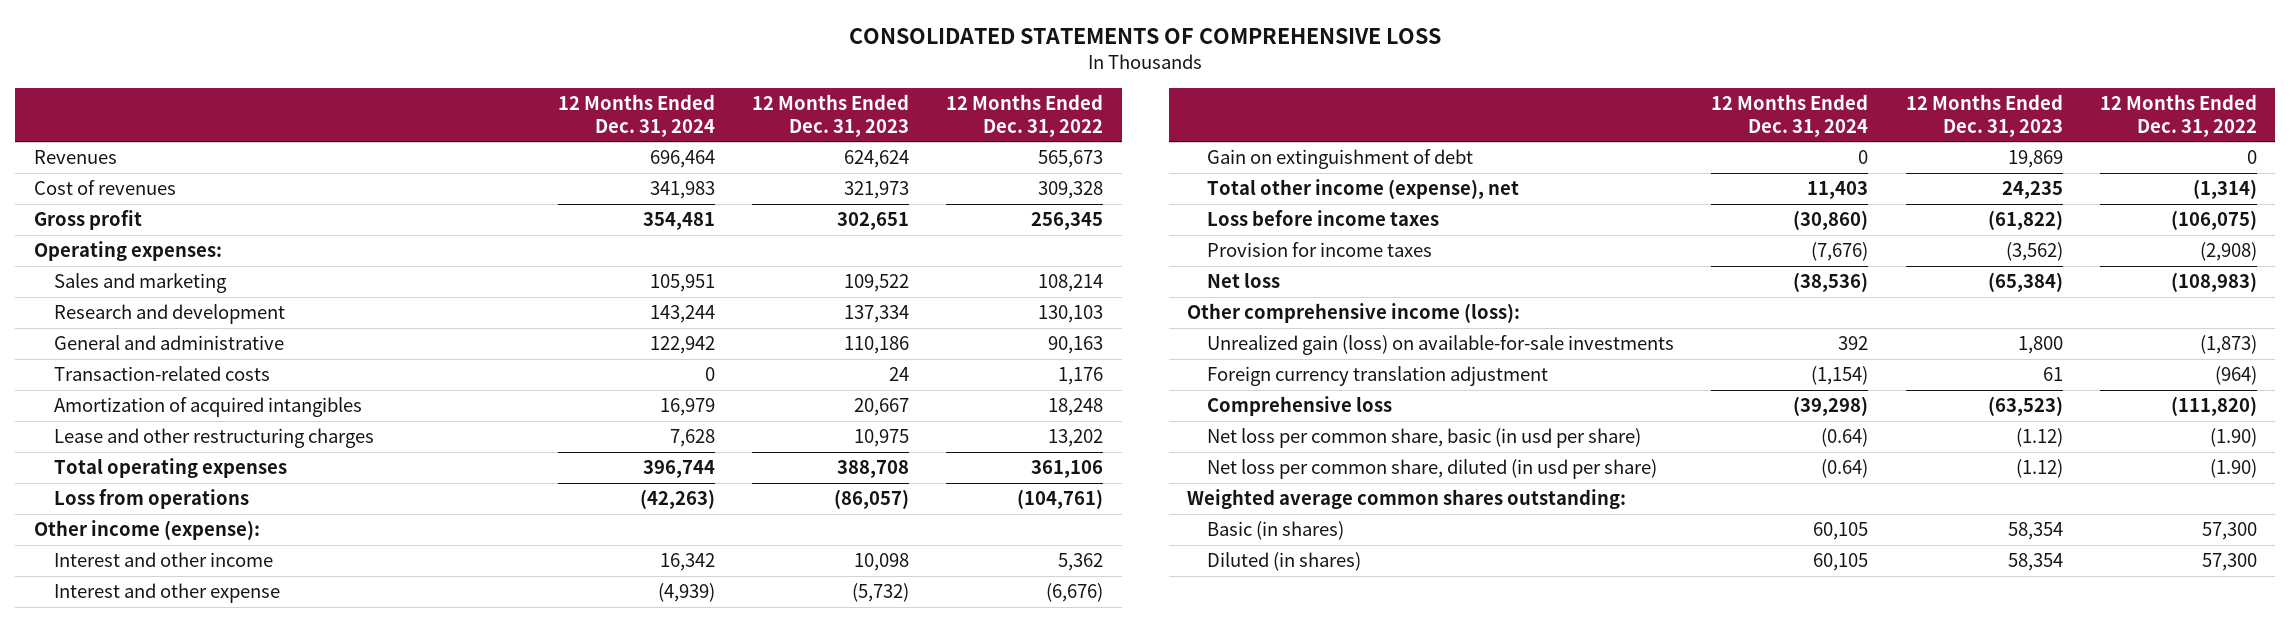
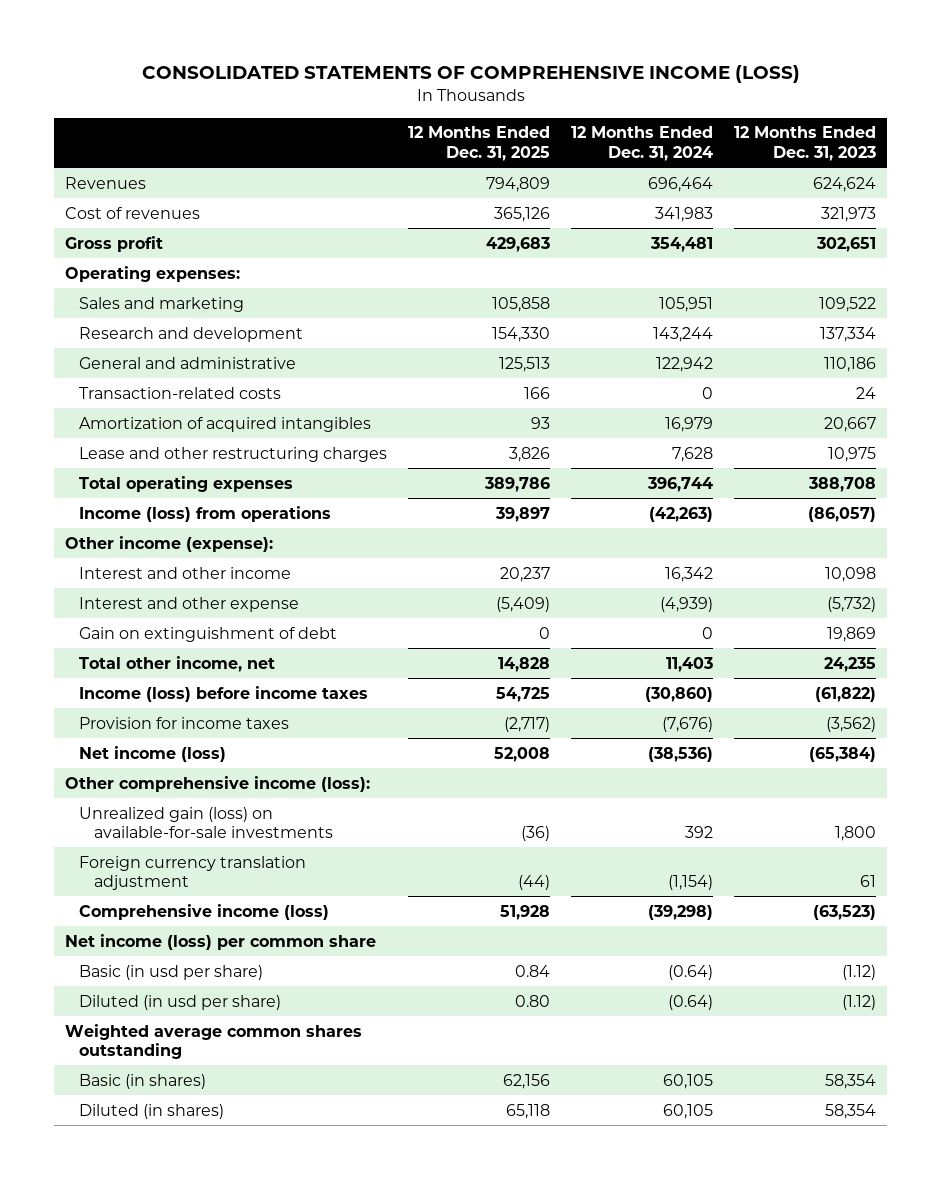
- CONSOLIDATED STATEMENTS OF COMPREHENSIVE LOSS
+ CONSOLIDATED STATEMENTS OF COMPREHENSIVE INCOME (LOSS)
- | 12 Months Ended Dec. 31, 2024 | 12 Months Ended Dec. 31, 2023 | 12 Months Ended Dec. 31, 2022
+ | 12 Months Ended Dec. 31, 2025 | 12 Months Ended Dec. 31, 2024 | 12 Months Ended Dec. 31, 2023
- Loss from operations | (42,263) | (86,057) | (104,761)
+ Income (loss) from operations | 39,897 | (42,263) | (86,057)
- Total other income (expense), net | 11,403 | 24,235 | (1,314)
- Loss before income taxes | (30,860) | (61,822) | (106,075)
+ Total other income, net | 14,828 | 11,403 | 24,235
+ Income (loss) before income taxes | 54,725 | (30,860) | (61,822)
- Net loss | (38,536) | (65,384) | (108,983)
+ Net income (loss) | 52,008 | (38,536) | (65,384)
- Comprehensive loss | (39,298) | (63,523) | (111,820)
- Net loss per common share, basic (in usd per share) | (0.64) | (1.12) | (1.90)
- Net loss per common share, diluted (in usd per share) | (0.64) | (1.12) | (1.90)
- Weighted average common shares outstanding:
+ Comprehensive income (loss) | 51,928 | (39,298) | (63,523)
+ Net income (loss) per common share
+ Basic (in usd per share) | 0.84 | (0.64) | (1.12)
+ Diluted (in usd per share) | 0.80 | (0.64) | (1.12)
+ Weighted average common shares outstanding

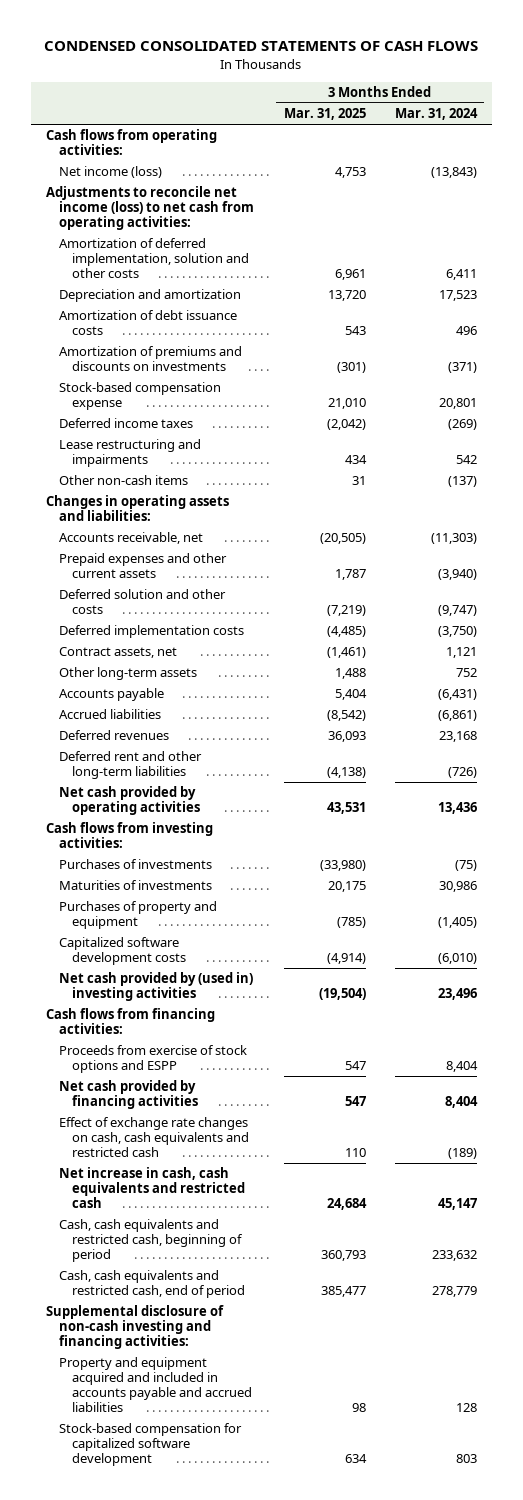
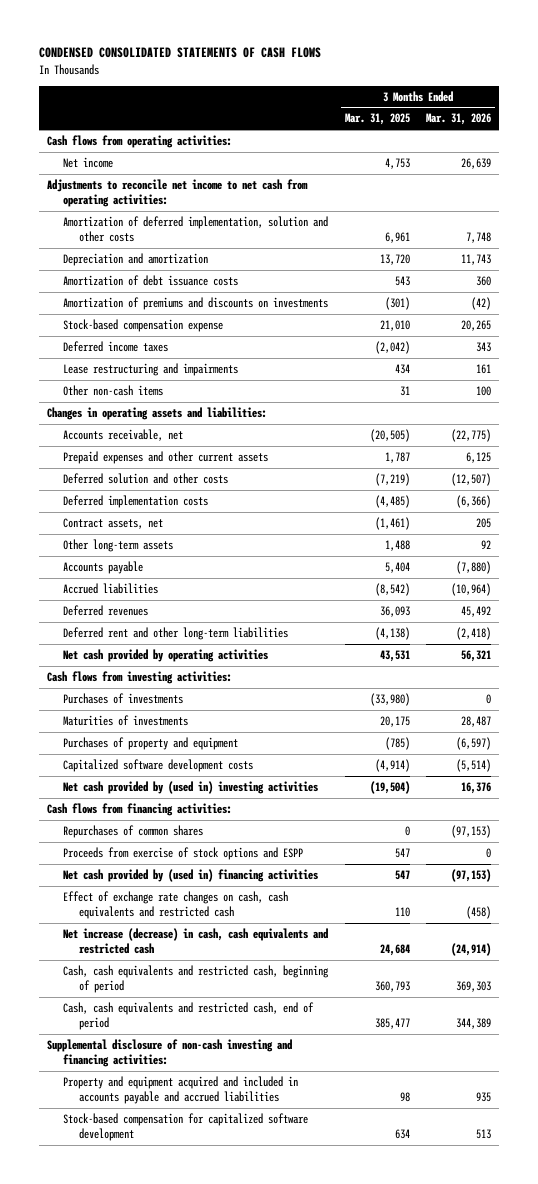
- | 3 Months Ended Mar. 31, 2025 | 3 Months Ended Mar. 31, 2024
+ | 3 Months Ended Mar. 31, 2025 | 3 Months Ended Mar. 31, 2026
- Net income (loss) | 4,753 | (13,843)
- Adjustments to reconcile net income (loss) to net cash from operating activities:
+ Net income | 4,753 | 26,639
+ Adjustments to reconcile net income to net cash from operating activities:
+ Repurchases of common shares | 0 | (97,153)
- Net cash provided by financing activities | 547 | 8,404
+ Net cash provided by (used in) financing activities | 547 | (97,153)
- Net increase in cash, cash equivalents and restricted cash | 24,684 | 45,147
+ Net increase (decrease) in cash, cash equivalents and restricted cash | 24,684 | (24,914)

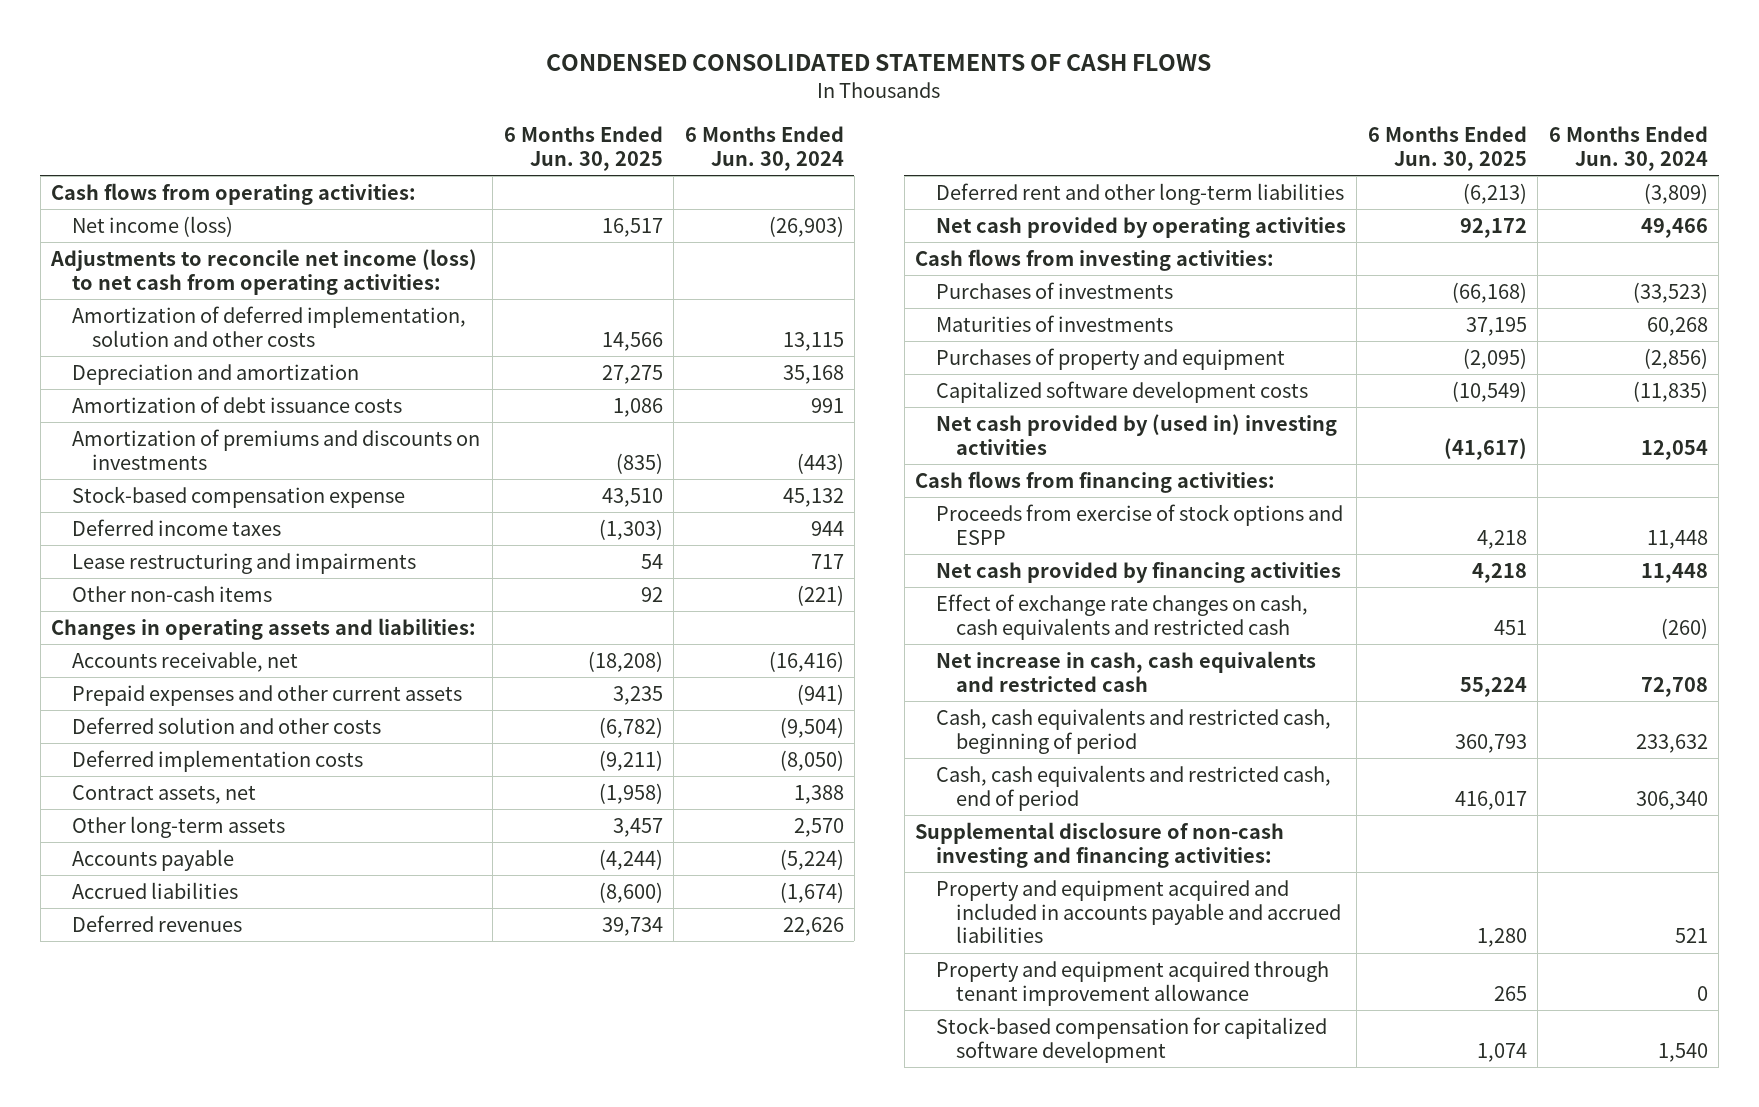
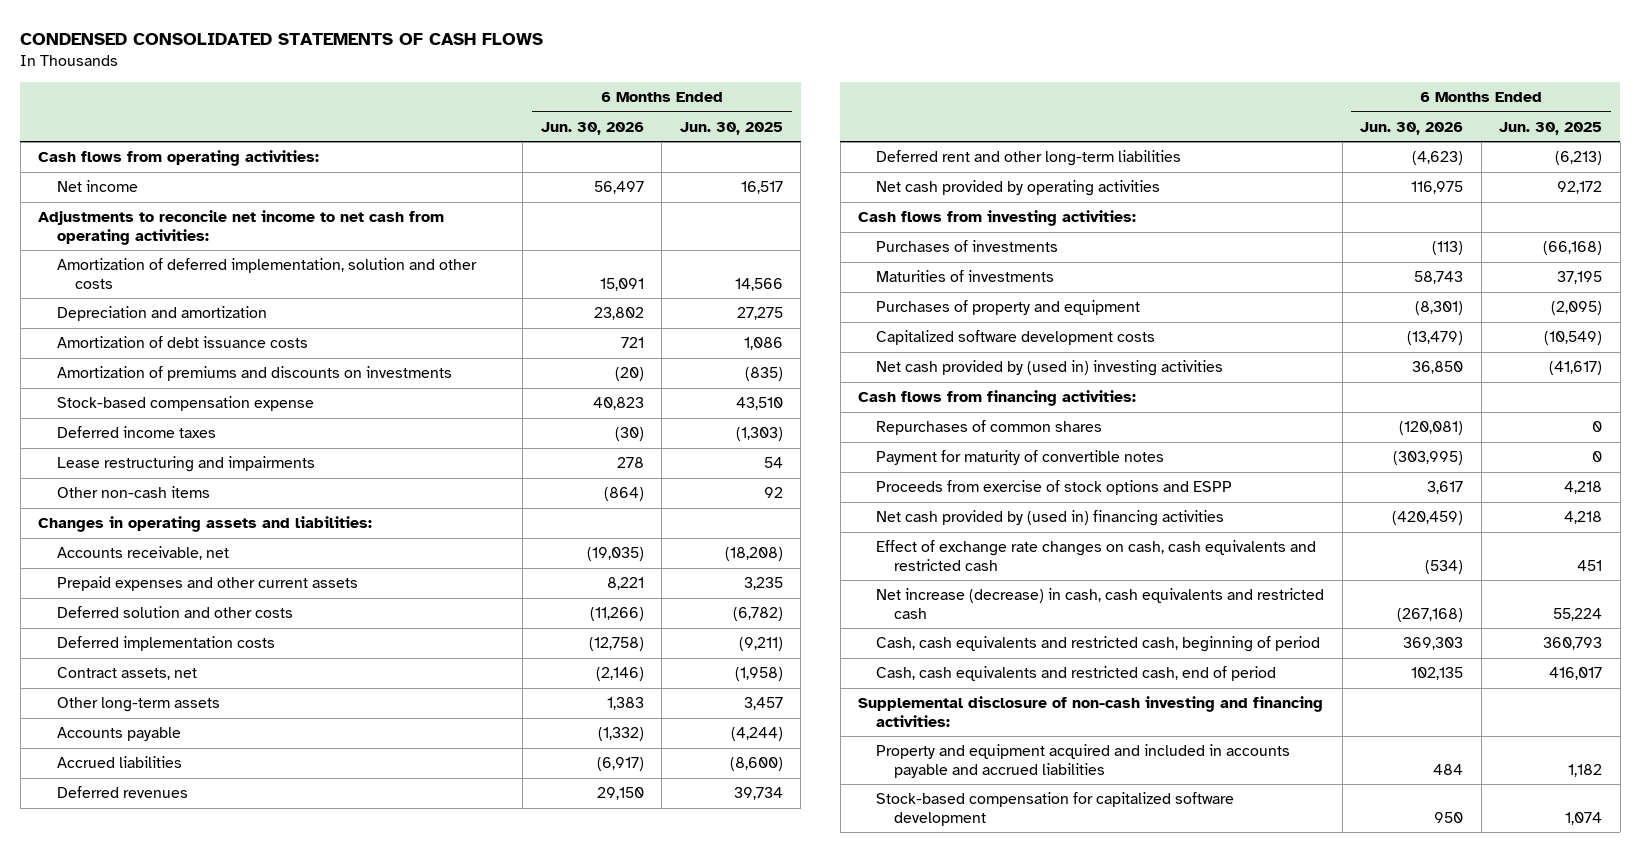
- | 6 Months Ended Jun. 30, 2025 | 6 Months Ended Jun. 30, 2024
+ | 6 Months Ended Jun. 30, 2026 | 6 Months Ended Jun. 30, 2025
- Net income (loss) | 16,517 | (26,903)
- Adjustments to reconcile net income (loss) to net cash from operating activities:
+ Net income | 56,497 | 16,517
+ Adjustments to reconcile net income to net cash from operating activities:
+ Repurchases of common shares | (120,081) | 0
+ Payment for maturity of convertible notes | (303,995) | 0
- Net cash provided by financing activities | 4,218 | 11,448
+ Net cash provided by (used in) financing activities | (420,459) | 4,218
- Net increase in cash, cash equivalents and restricted cash | 55,224 | 72,708
+ Net increase (decrease) in cash, cash equivalents and restricted cash | (267,168) | 55,224
- Property and equipment acquired and included in accounts payable and accrued liabilities | 1,280 | 521
- Property and equipment acquired through tenant improvement allowance | 265 | 0
+ Property and equipment acquired and included in accounts payable and accrued liabilities | 484 | 1,182

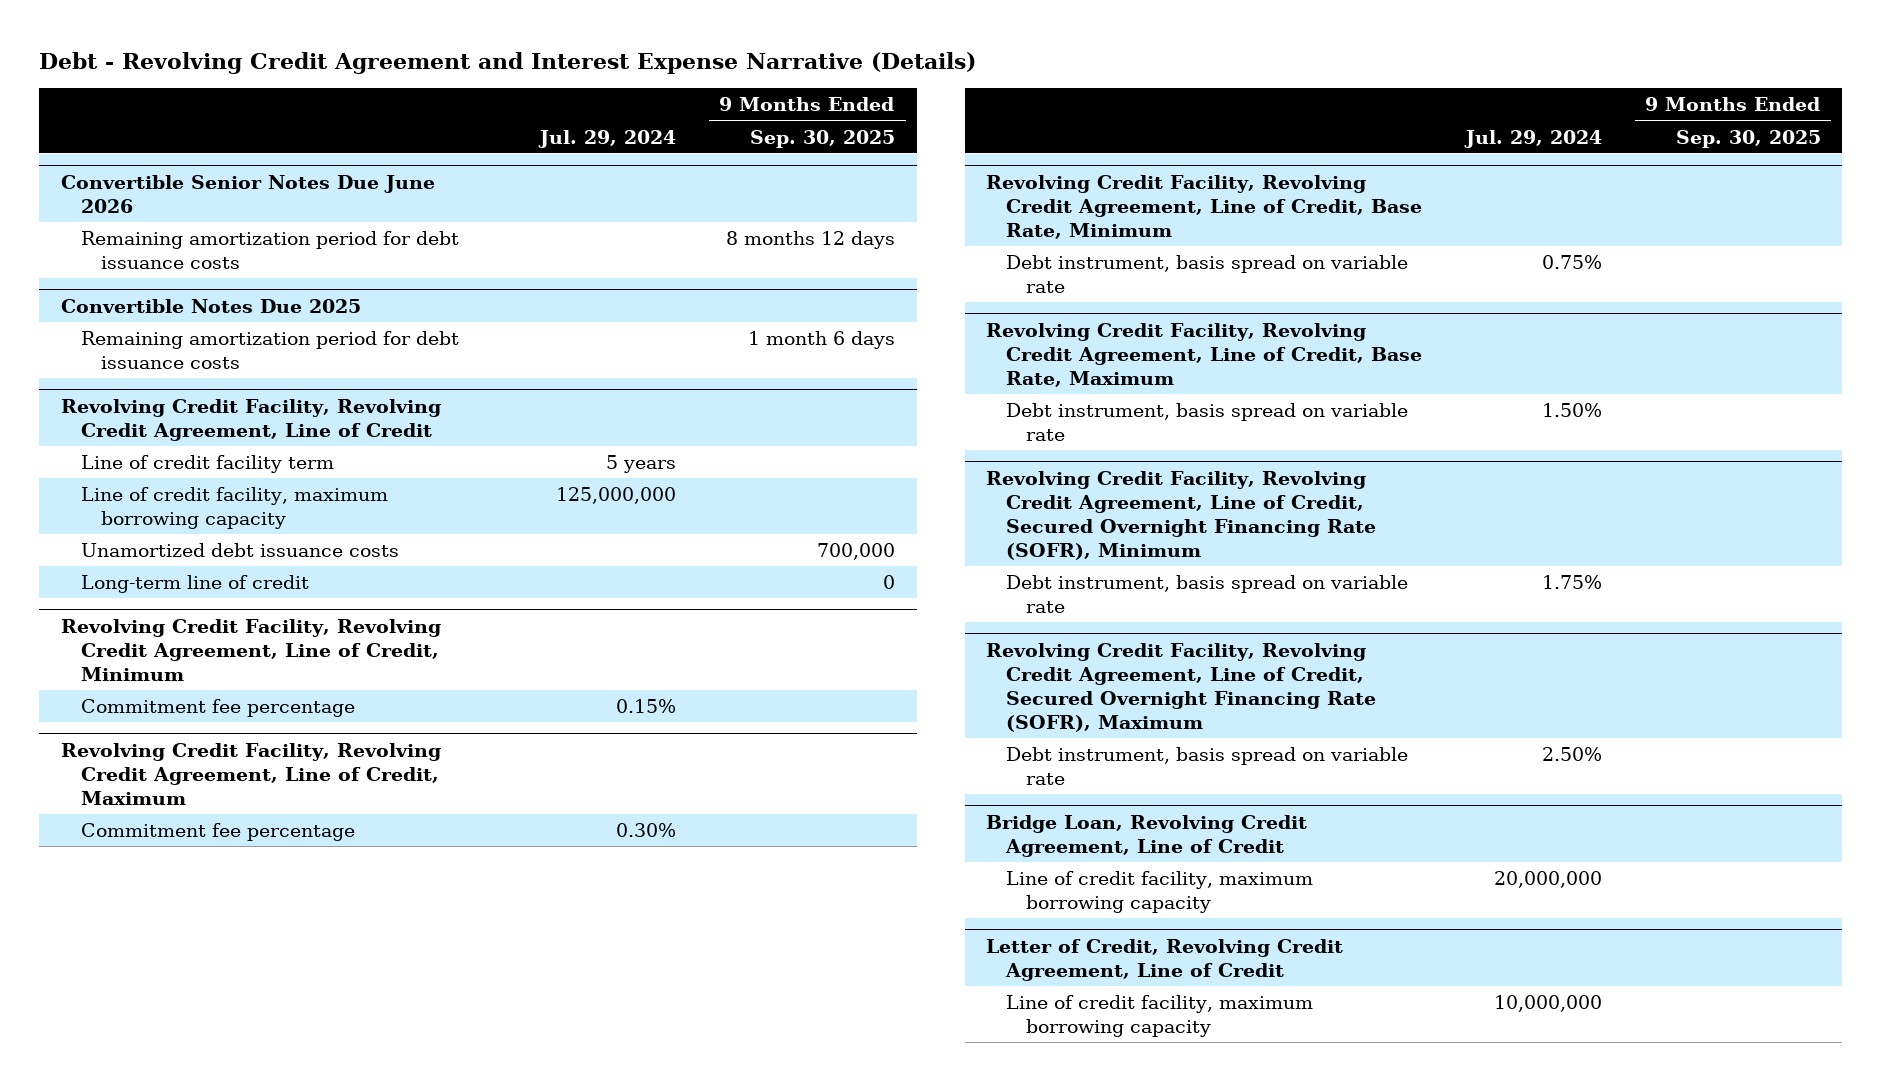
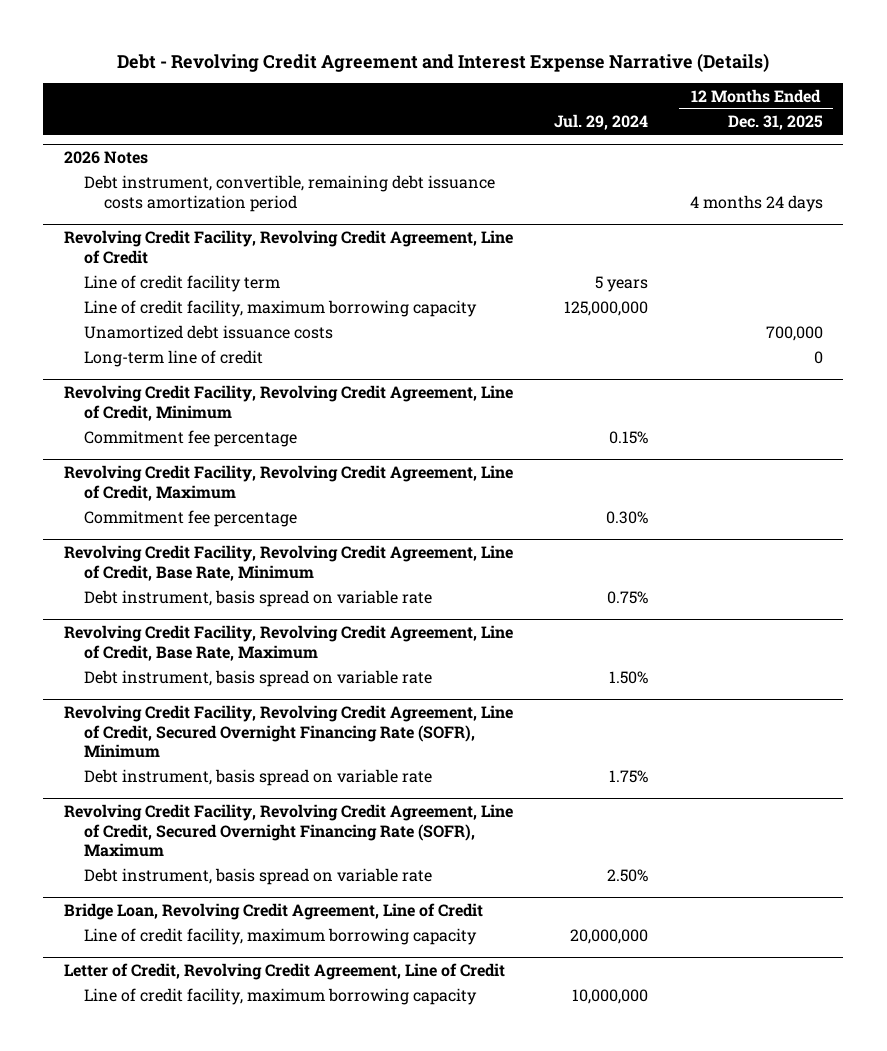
- | Jul. 29, 2024 | 9 Months Ended Sep. 30, 2025
+ | Jul. 29, 2024 | 12 Months Ended Dec. 31, 2025
- Convertible Senior Notes Due June 2026
- Remaining amortization period for debt issuance costs | | 8 months 12 days
- Convertible Notes Due 2025
- Remaining amortization period for debt issuance costs | | 1 month 6 days
+ 2026 Notes
+ Debt instrument, convertible, remaining debt issuance costs amortization period | | 4 months 24 days

